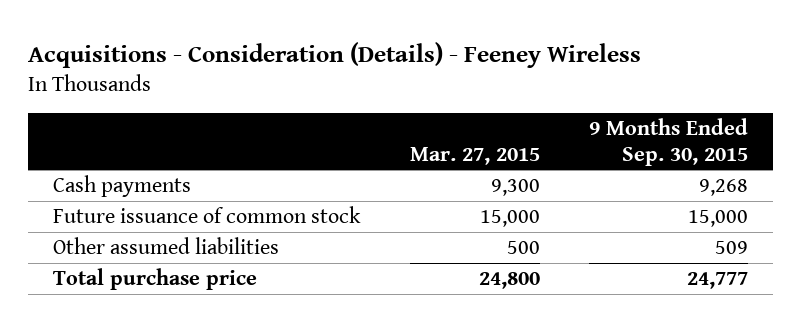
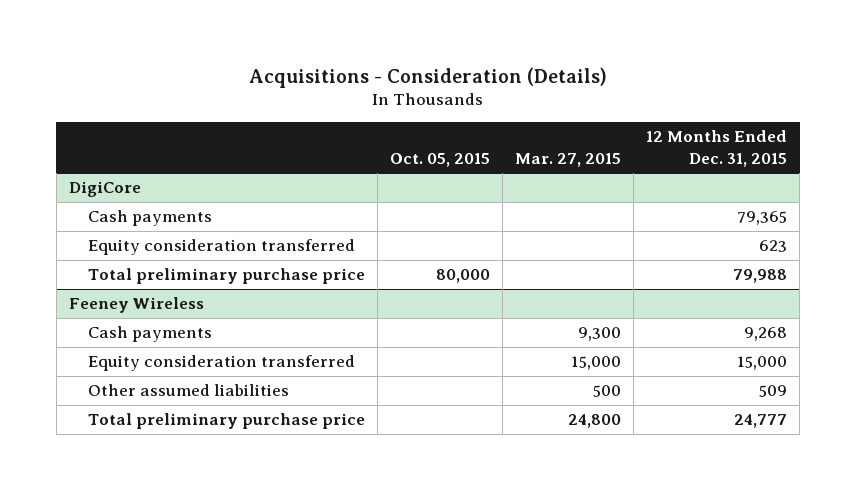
- Acquisitions - Consideration (Details) - Feeney Wireless
+ Acquisitions - Consideration (Details)
- | Mar. 27, 2015 | 9 Months Ended Sep. 30, 2015
+ | Oct. 05, 2015 | Mar. 27, 2015 | 12 Months Ended Dec. 31, 2015
+ DigiCore
+ Cash payments | | | 79,365
+ Equity consideration transferred | | | 623
+ Total preliminary purchase price | 80,000 | | 79,988
+ Feeney Wireless
- Future issuance of common stock | 15,000 | 15,000
+ Equity consideration transferred | | 15,000 | 15,000
- Total purchase price | 24,800 | 24,777
+ Total preliminary purchase price | | 24,800 | 24,777

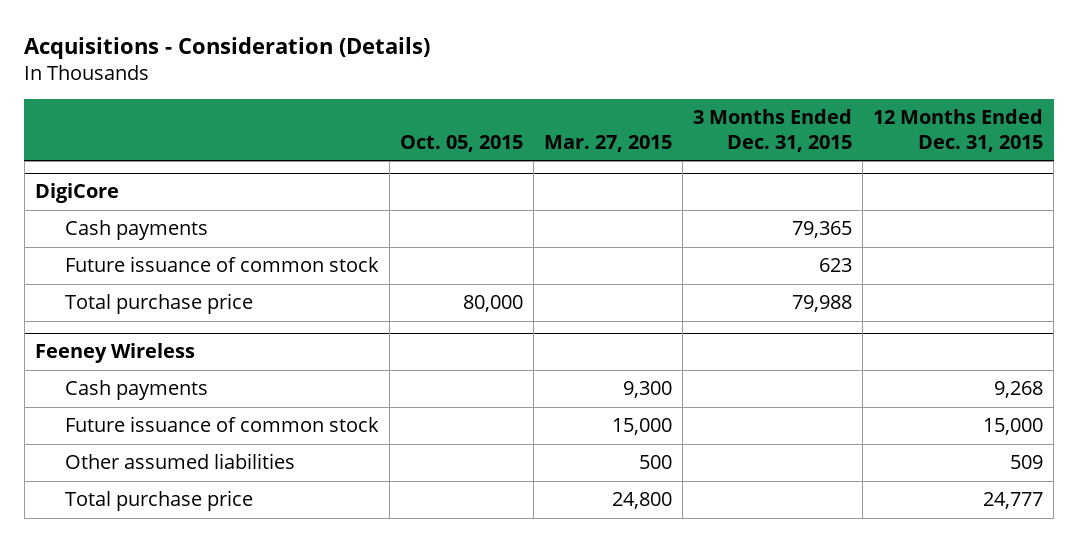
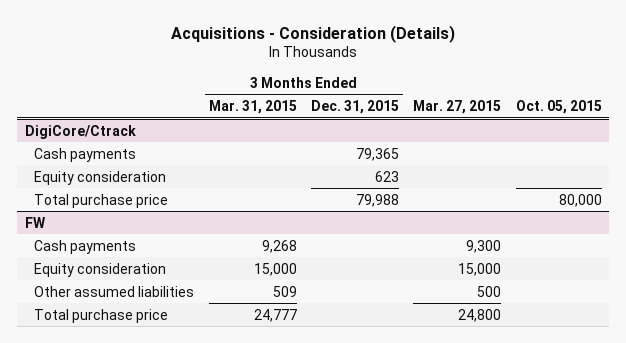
- | Oct. 05, 2015 | Mar. 27, 2015 | 3 Months Ended Dec. 31, 2015 | 12 Months Ended Dec. 31, 2015
+ | 3 Months Ended Mar. 31, 2015 | 3 Months Ended Dec. 31, 2015 | Mar. 27, 2015 | Oct. 05, 2015
- DigiCore
+ DigiCore/Ctrack
- Future issuance of common stock | | | 623 |
+ Equity consideration | | 623 | |
- Feeney Wireless
+ FW
- Future issuance of common stock | | 15,000 | | 15,000
+ Equity consideration | 15,000 | | 15,000 |

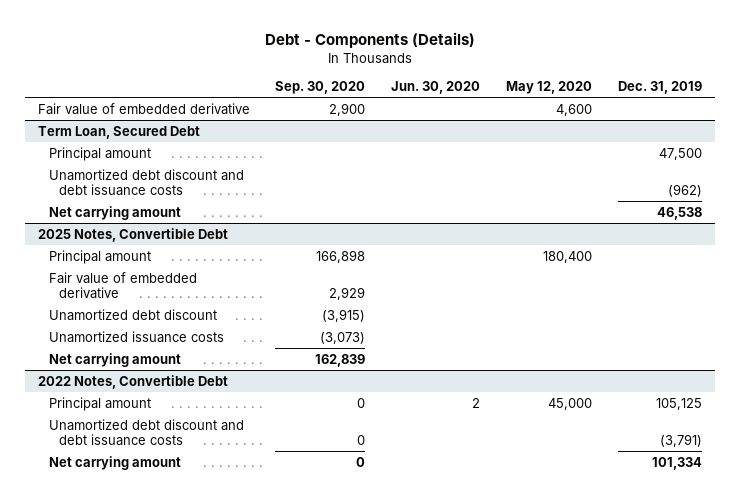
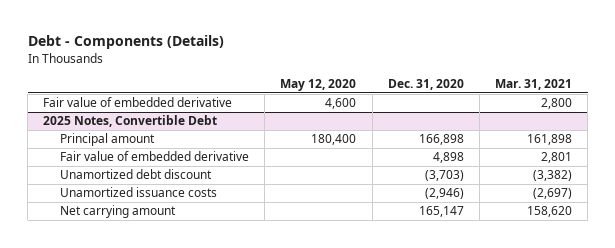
- | Sep. 30, 2020 | Jun. 30, 2020 | May 12, 2020 | Dec. 31, 2019
+ | May 12, 2020 | Dec. 31, 2020 | Mar. 31, 2021
- Term Loan, Secured Debt
- Principal amount | | | | 47,500
- Unamortized debt discount and debt issuance costs | | | | (962)
- Net carrying amount | | | | 46,538
- 2022 Notes, Convertible Debt
- Principal amount | 0 | 2 | 45,000 | 105,125
- Unamortized debt discount and debt issuance costs | 0 | | | (3,791)
- Net carrying amount | 0 | | | 101,334

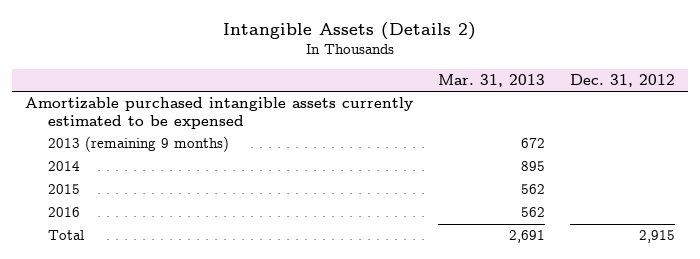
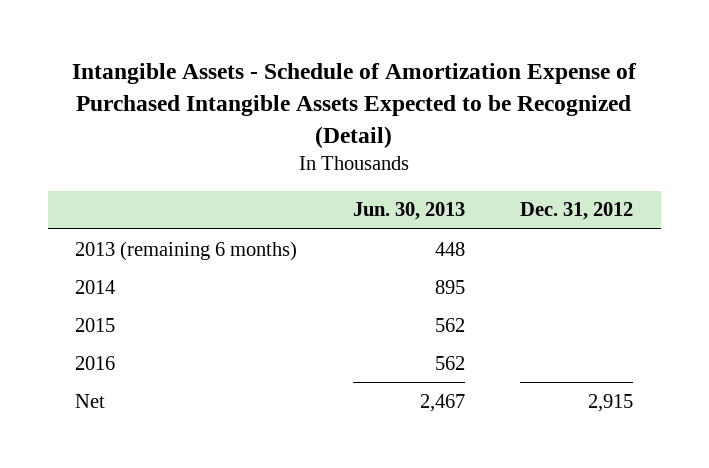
- Intangible Assets (Details 2)
+ Intangible Assets - Schedule of Amortization Expense of Purchased Intangible Assets Expected to be Recognized (Detail)
- | Mar. 31, 2013 | Dec. 31, 2012
+ | Jun. 30, 2013 | Dec. 31, 2012
- Amortizable purchased intangible assets currently estimated to be expensed
- 2013 (remaining 9 months) | 672 |
+ 2013 (remaining 6 months) | 448 |
- Total | 2,691 | 2,915
+ Net | 2,467 | 2,915

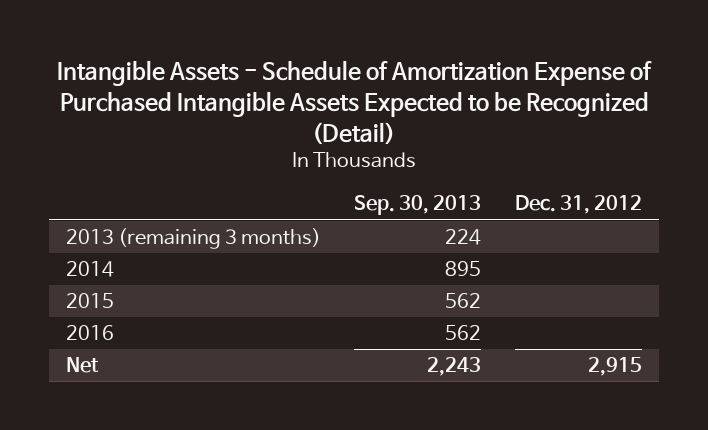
- | Jun. 30, 2013 | Dec. 31, 2012
+ | Sep. 30, 2013 | Dec. 31, 2012
- 2013 (remaining 6 months) | 448 |
+ 2013 (remaining 3 months) | 224 |

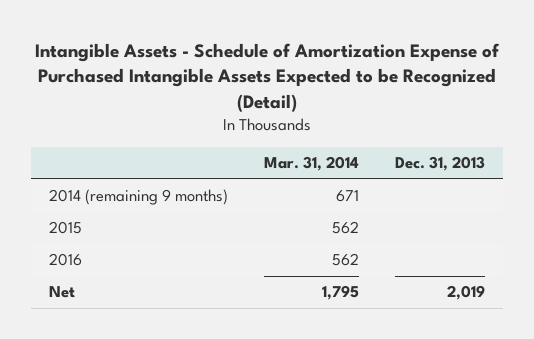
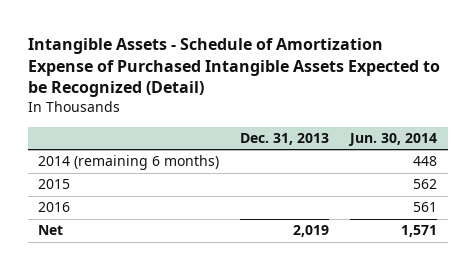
- | Mar. 31, 2014 | Dec. 31, 2013
+ | Dec. 31, 2013 | Jun. 30, 2014
- 2014 (remaining 9 months) | 671 |
+ 2014 (remaining 6 months) | | 448

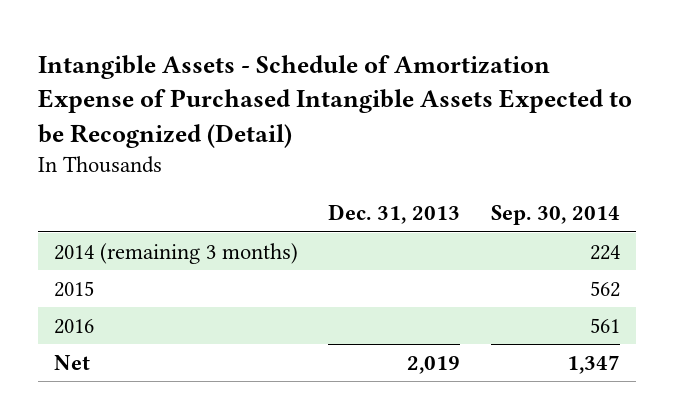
- | Dec. 31, 2013 | Jun. 30, 2014
+ | Dec. 31, 2013 | Sep. 30, 2014
- 2014 (remaining 6 months) | | 448
+ 2014 (remaining 3 months) | | 224

